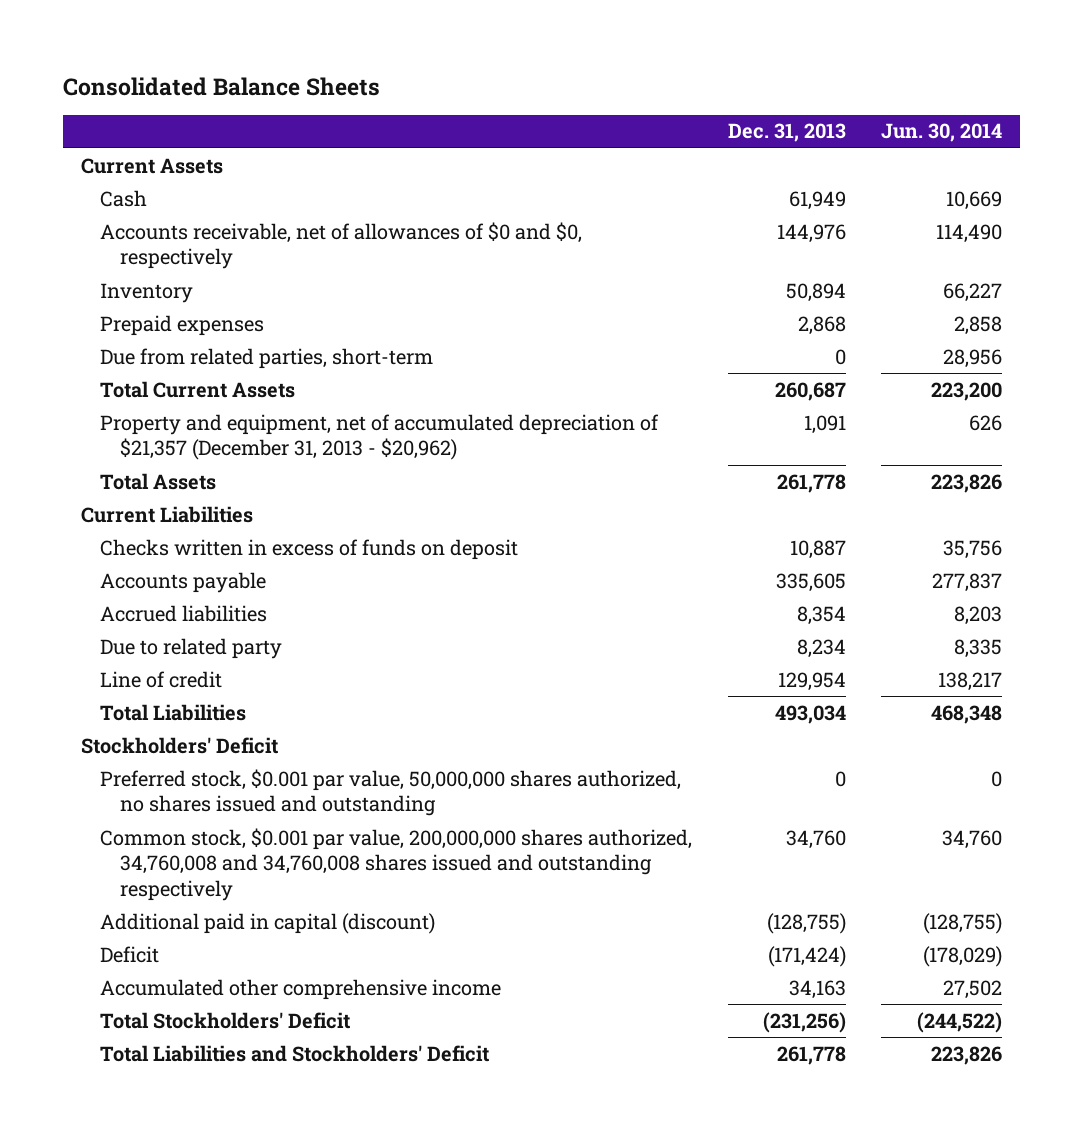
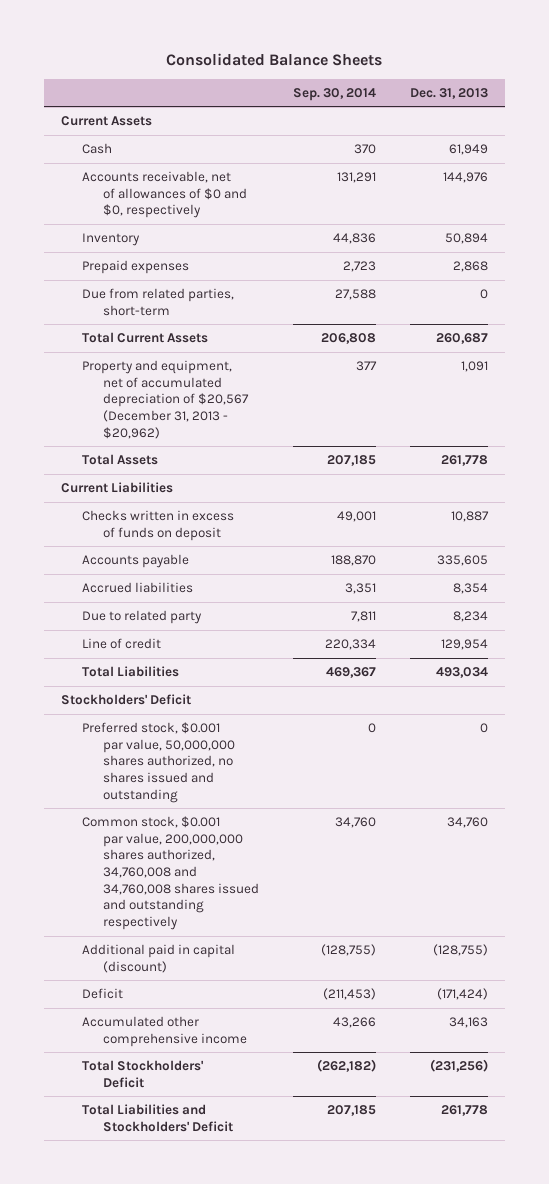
- | Dec. 31, 2013 | Jun. 30, 2014
+ | Sep. 30, 2014 | Dec. 31, 2013
- Property and equipment, net of accumulated depreciation of $21,357 (December 31, 2013 - $20,962) | 1,091 | 626
+ Property and equipment, net of accumulated depreciation of $20,567 (December 31, 2013 - $20,962) | 377 | 1,091

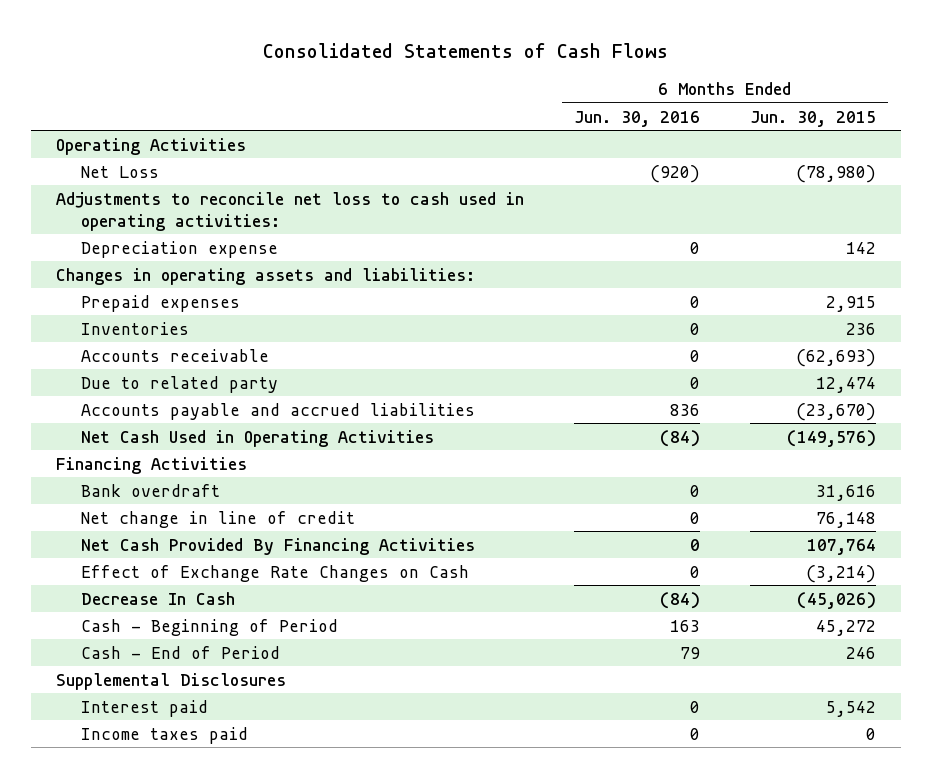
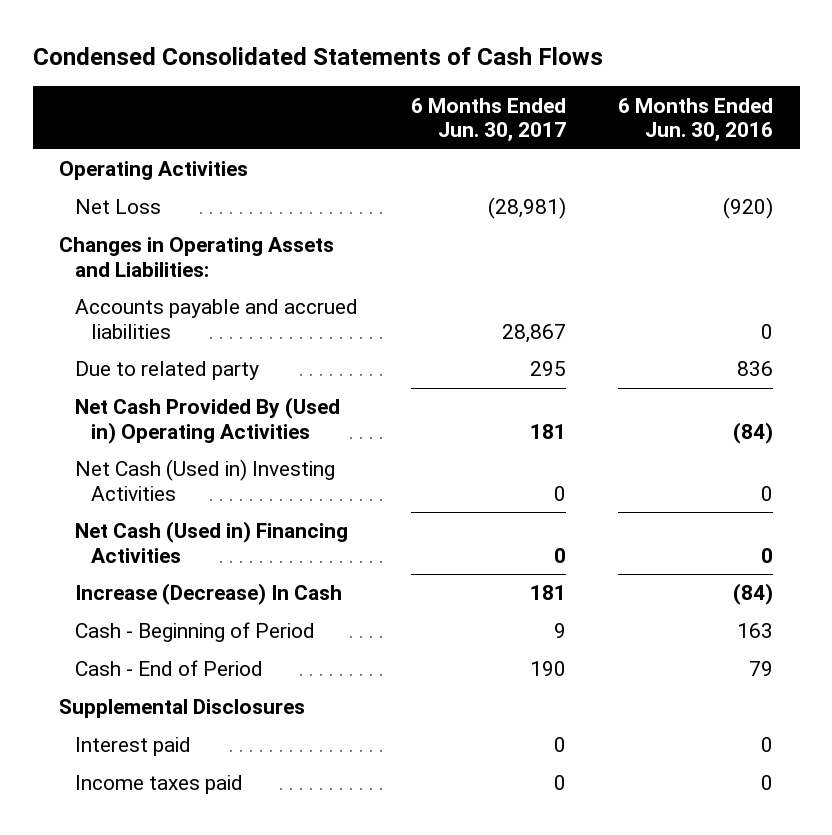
- Consolidated Statements of Cash Flows
+ Condensed Consolidated Statements of Cash Flows
- | 6 Months Ended Jun. 30, 2016 | 6 Months Ended Jun. 30, 2015
+ | 6 Months Ended Jun. 30, 2017 | 6 Months Ended Jun. 30, 2016
- Adjustments to reconcile net loss to cash used in operating activities:
- Depreciation expense | 0 | 142
- Changes in operating assets and liabilities:
- Prepaid expenses | 0 | 2,915
- Inventories | 0 | 236
- Accounts receivable | 0 | (62,693)
- Due to related party | 0 | 12,474
- Accounts payable and accrued liabilities | 836 | (23,670)
- Net Cash Used in Operating Activities | (84) | (149,576)
- Financing Activities
- Bank overdraft | 0 | 31,616
- Net change in line of credit | 0 | 76,148
- Net Cash Provided By Financing Activities | 0 | 107,764
- Effect of Exchange Rate Changes on Cash | 0 | (3,214)
- Decrease In Cash | (84) | (45,026)
+ Changes in Operating Assets and Liabilities:
+ Accounts payable and accrued liabilities | 28,867 | 0
+ Due to related party | 295 | 836
+ Net Cash Provided By (Used in) Operating Activities | 181 | (84)
+ Net Cash (Used in) Investing Activities | 0 | 0
+ Net Cash (Used in) Financing Activities | 0 | 0
+ Increase (Decrease) In Cash | 181 | (84)

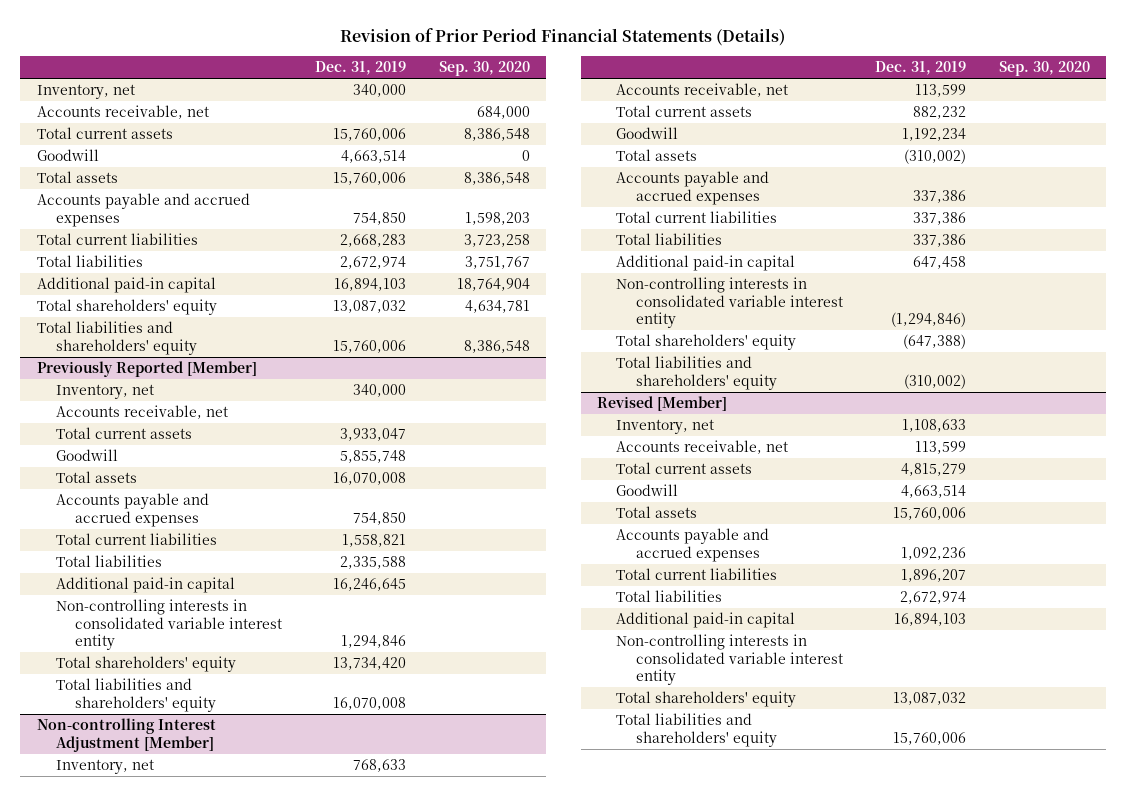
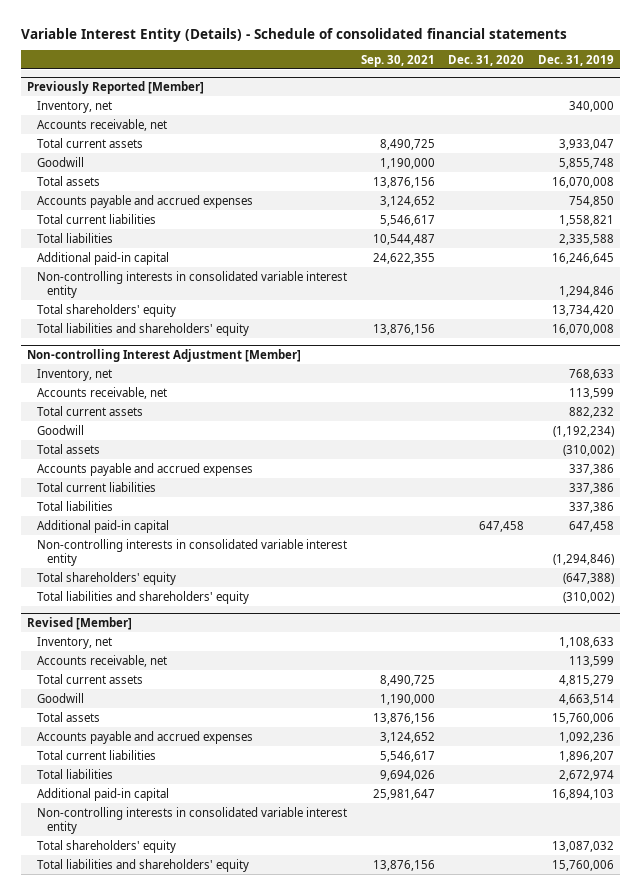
- Revision of Prior Period Financial Statements (Details)
+ Variable Interest Entity (Details) - Schedule of consolidated financial statements
- | Dec. 31, 2019 | Sep. 30, 2020
+ | Sep. 30, 2021 | Dec. 31, 2020 | Dec. 31, 2019
- Inventory, net | 340,000 |
- Accounts receivable, net | | 684,000
- Total current assets | 15,760,006 | 8,386,548
- Goodwill | 4,663,514 | 0
- Total assets | 15,760,006 | 8,386,548
- Accounts payable and accrued expenses | 754,850 | 1,598,203
- Total current liabilities | 2,668,283 | 3,723,258
- Total liabilities | 2,672,974 | 3,751,767
- Additional paid-in capital | 16,894,103 | 18,764,904
- Total shareholders' equity | 13,087,032 | 4,634,781
- Total liabilities and shareholders' equity | 15,760,006 | 8,386,548
@ Non-controlling Interest Adjustment [Member]
- Goodwill | 1,192,234 |
+ Goodwill | | | (1,192,234)

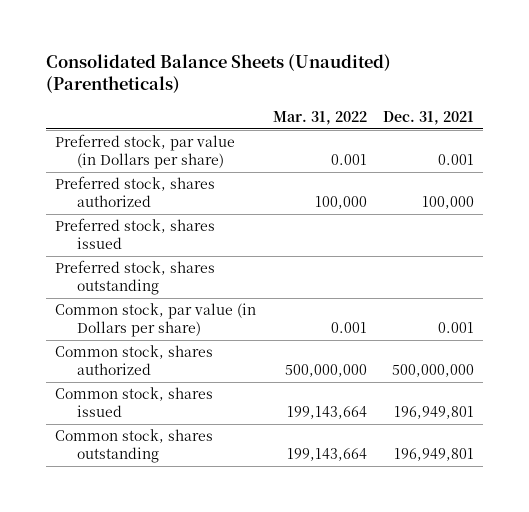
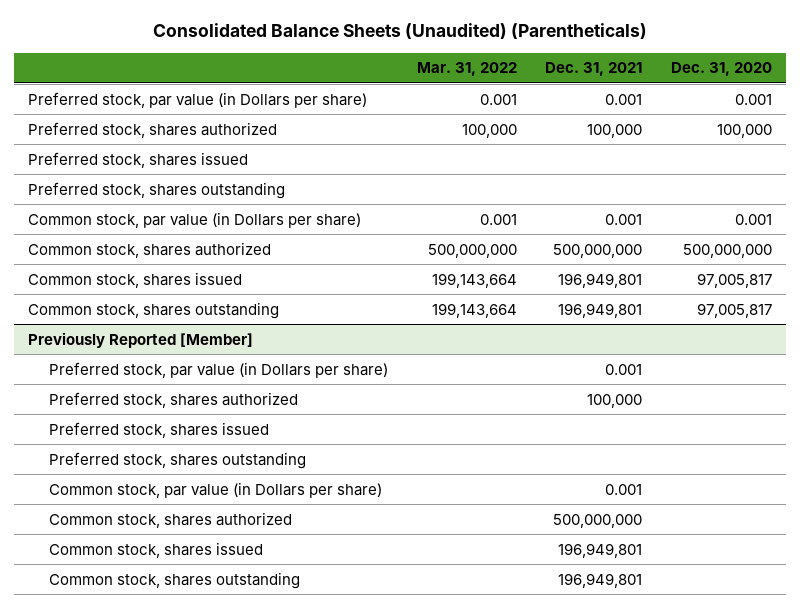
- | Mar. 31, 2022 | Dec. 31, 2021
+ | Mar. 31, 2022 | Dec. 31, 2021 | Dec. 31, 2020
+ Previously Reported [Member]
+ Preferred stock, par value (in Dollars per share) | | 0.001 |
+ Preferred stock, shares authorized | | 100,000 |
+ Preferred stock, shares issued
+ Preferred stock, shares outstanding
+ Common stock, par value (in Dollars per share) | | 0.001 |
+ Common stock, shares authorized | | 500,000,000 |
+ Common stock, shares issued | | 196,949,801 |
+ Common stock, shares outstanding | | 196,949,801 |

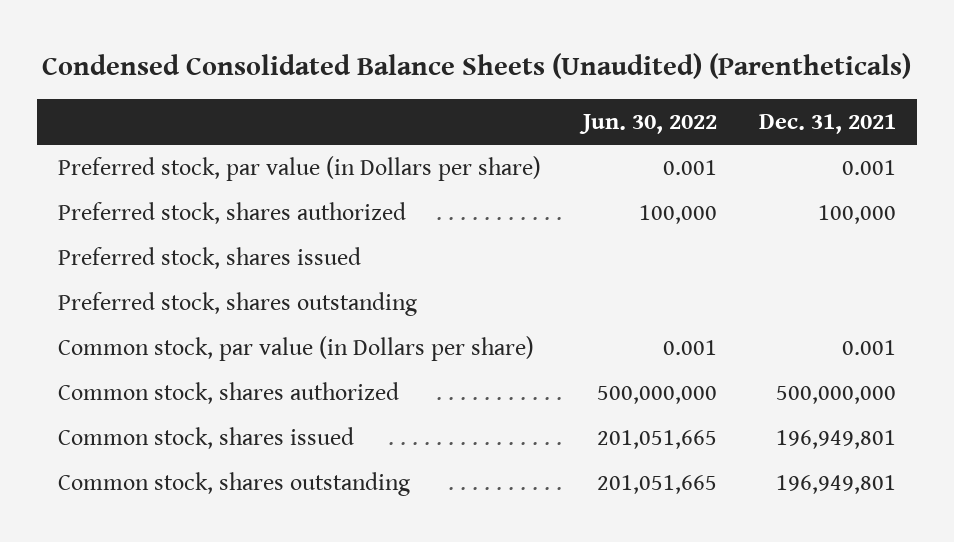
- Consolidated Balance Sheets (Unaudited) (Parentheticals)
+ Condensed Consolidated Balance Sheets (Unaudited) (Parentheticals)
- | Mar. 31, 2022 | Dec. 31, 2021 | Dec. 31, 2020
+ | Jun. 30, 2022 | Dec. 31, 2021
- Previously Reported [Member]
- Preferred stock, par value (in Dollars per share) | | 0.001 |
- Preferred stock, shares authorized | | 100,000 |
- Preferred stock, shares issued
- Preferred stock, shares outstanding
- Common stock, par value (in Dollars per share) | | 0.001 |
- Common stock, shares authorized | | 500,000,000 |
- Common stock, shares issued | | 196,949,801 |
- Common stock, shares outstanding | | 196,949,801 |

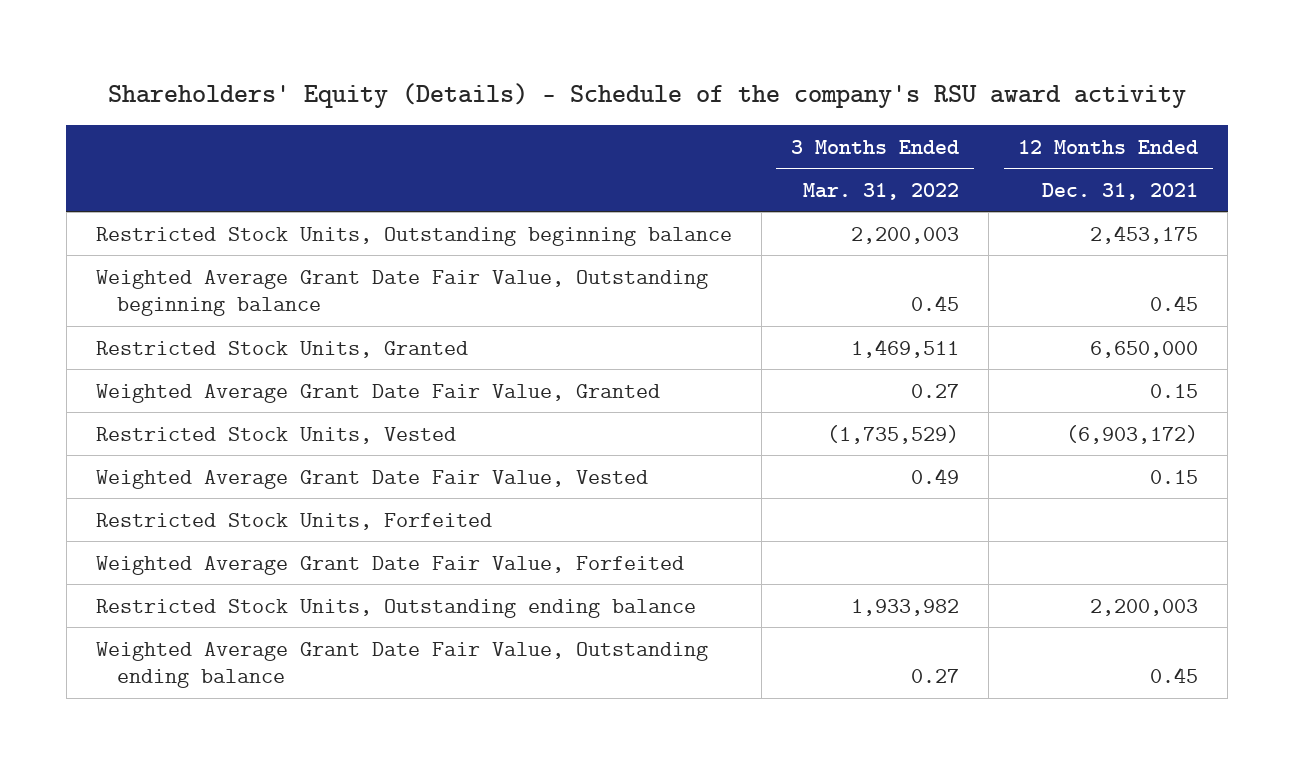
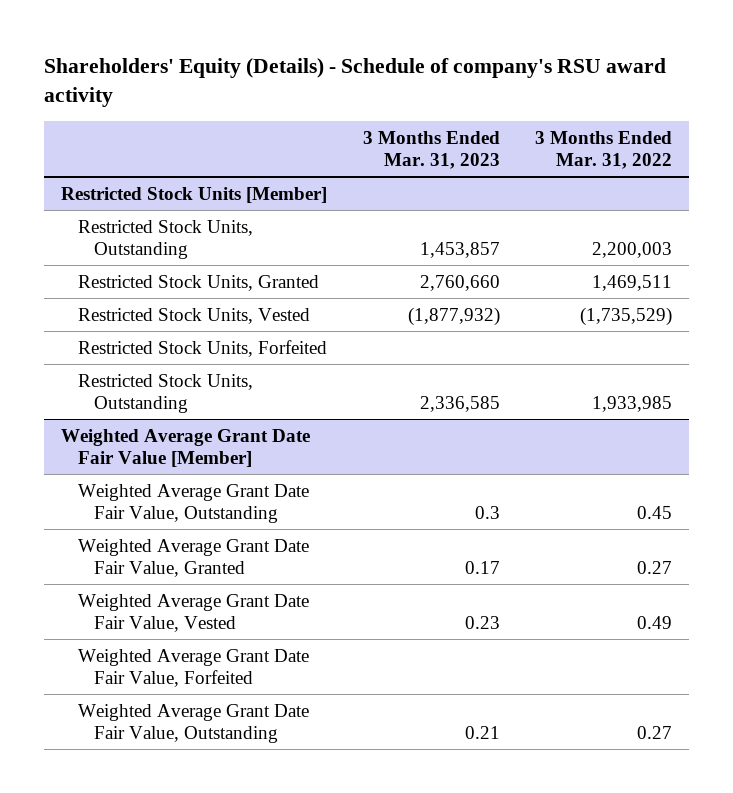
- Shareholders' Equity (Details) - Schedule of the company's RSU award activity
+ Shareholders' Equity (Details) - Schedule of company's RSU award activity
- | 3 Months Ended Mar. 31, 2022 | 12 Months Ended Dec. 31, 2021
+ | 3 Months Ended Mar. 31, 2023 | 3 Months Ended Mar. 31, 2022
- Restricted Stock Units, Outstanding beginning balance | 2,200,003 | 2,453,175
- Weighted Average Grant Date Fair Value, Outstanding beginning balance | 0.45 | 0.45
+ Restricted Stock Units [Member]
+ Restricted Stock Units, Outstanding | 1,453,857 | 2,200,003
- Weighted Average Grant Date Fair Value, Granted | 0.27 | 0.15
- Weighted Average Grant Date Fair Value, Vested | 0.49 | 0.15
+ Restricted Stock Units, Outstanding | 2,336,585 | 1,933,985
+ Weighted Average Grant Date Fair Value [Member]
+ Weighted Average Grant Date Fair Value, Outstanding | 0.3 | 0.45
+ Weighted Average Grant Date Fair Value, Granted | 0.17 | 0.27
+ Weighted Average Grant Date Fair Value, Vested | 0.23 | 0.49
- Restricted Stock Units, Outstanding ending balance | 1,933,982 | 2,200,003
- Weighted Average Grant Date Fair Value, Outstanding ending balance | 0.27 | 0.45
+ Weighted Average Grant Date Fair Value, Outstanding | 0.21 | 0.27

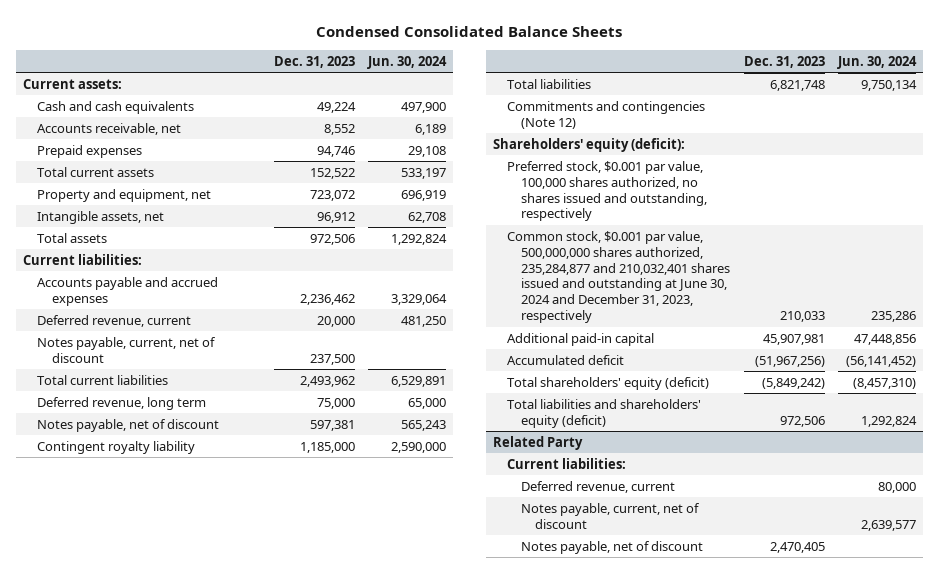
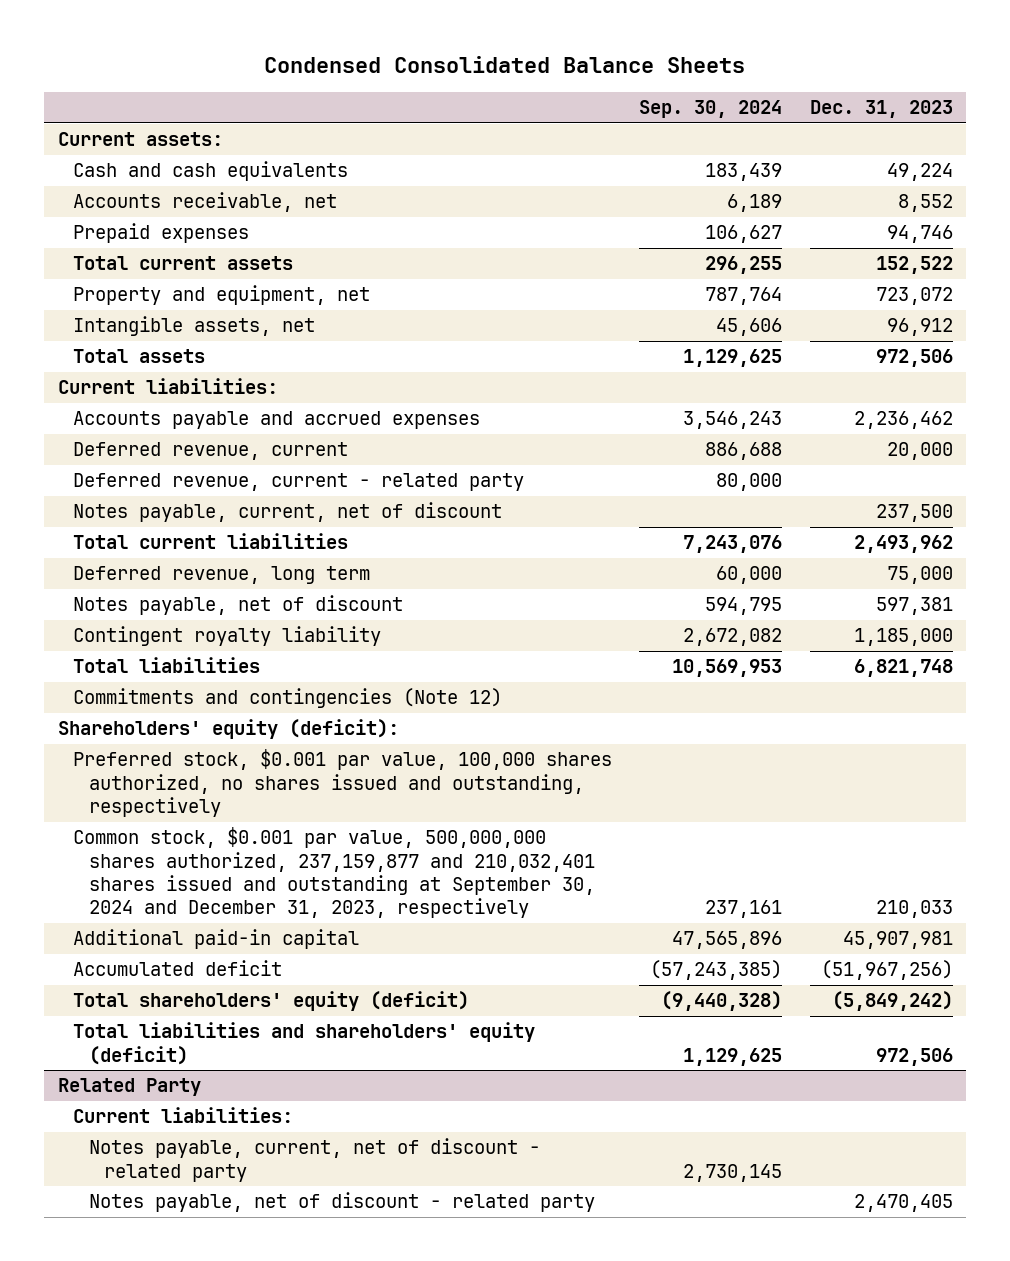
- | Dec. 31, 2023 | Jun. 30, 2024
+ | Sep. 30, 2024 | Dec. 31, 2023
+ Deferred revenue, current - related party | 80,000 |
- Common stock, $0.001 par value, 500,000,000 shares authorized, 235,284,877 and 210,032,401 shares issued and outstanding at June 30, 2024 and December 31, 2023, respectively | 210,033 | 235,286
+ Common stock, $0.001 par value, 500,000,000 shares authorized, 237,159,877 and 210,032,401 shares issued and outstanding at September 30, 2024 and December 31, 2023, respectively | 237,161 | 210,033
@ Related Party
- Deferred revenue, current | | 80,000
- Notes payable, current, net of discount | | 2,639,577
- Notes payable, net of discount | 2,470,405 |
+ Notes payable, current, net of discount - related party | 2,730,145 |
+ Notes payable, net of discount - related party | | 2,470,405

